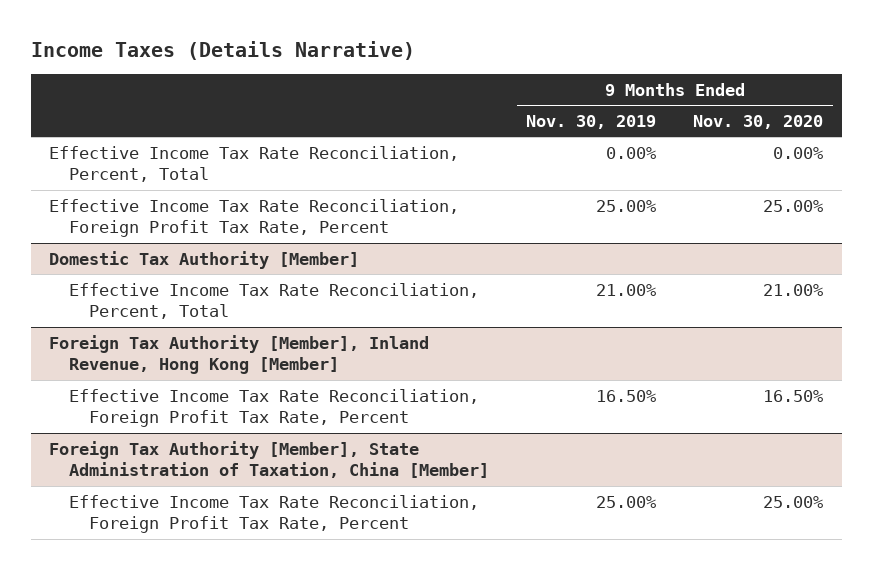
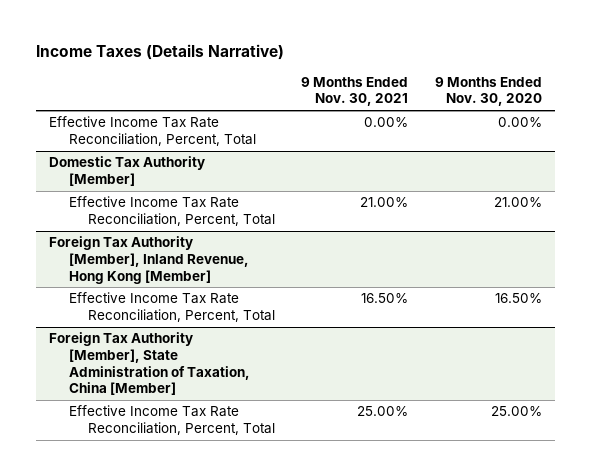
- | 9 Months Ended Nov. 30, 2019 | 9 Months Ended Nov. 30, 2020
+ | 9 Months Ended Nov. 30, 2021 | 9 Months Ended Nov. 30, 2020
- Effective Income Tax Rate Reconciliation, Foreign Profit Tax Rate, Percent | 25.00% | 25.00%
@ Foreign Tax Authority [Member], Inland Revenue, Hong Kong [Member]
- Effective Income Tax Rate Reconciliation, Foreign Profit Tax Rate, Percent | 16.50% | 16.50%
+ Effective Income Tax Rate Reconciliation, Percent, Total | 16.50% | 16.50%
@ Foreign Tax Authority [Member], State Administration of Taxation, China [Member]
- Effective Income Tax Rate Reconciliation, Foreign Profit Tax Rate, Percent | 25.00% | 25.00%
+ Effective Income Tax Rate Reconciliation, Percent, Total | 25.00% | 25.00%

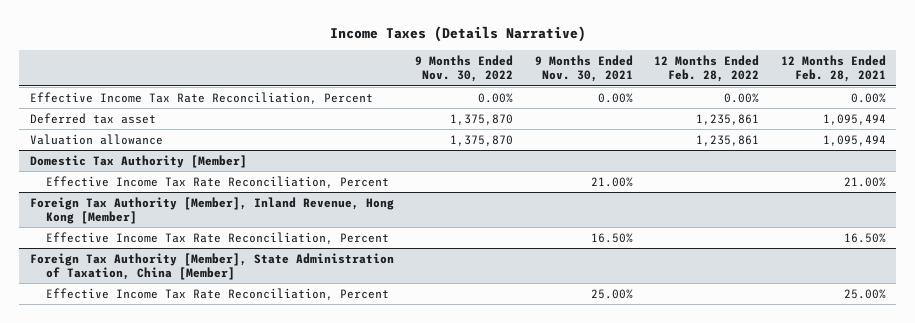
- | 9 Months Ended Nov. 30, 2021 | 9 Months Ended Nov. 30, 2020
+ | 9 Months Ended Nov. 30, 2022 | 9 Months Ended Nov. 30, 2021 | 12 Months Ended Feb. 28, 2022 | 12 Months Ended Feb. 28, 2021
- Effective Income Tax Rate Reconciliation, Percent, Total | 0.00% | 0.00%
+ Effective Income Tax Rate Reconciliation, Percent | 0.00% | 0.00% | 0.00% | 0.00%
+ Deferred tax asset | 1,375,870 | | 1,235,861 | 1,095,494
+ Valuation allowance | 1,375,870 | | 1,235,861 | 1,095,494
@ Domestic Tax Authority [Member]
- Effective Income Tax Rate Reconciliation, Percent, Total | 21.00% | 21.00%
+ Effective Income Tax Rate Reconciliation, Percent | | 21.00% | | 21.00%
@ Foreign Tax Authority [Member], Inland Revenue, Hong Kong [Member]
- Effective Income Tax Rate Reconciliation, Percent, Total | 16.50% | 16.50%
+ Effective Income Tax Rate Reconciliation, Percent | | 16.50% | | 16.50%
@ Foreign Tax Authority [Member], State Administration of Taxation, China [Member]
- Effective Income Tax Rate Reconciliation, Percent, Total | 25.00% | 25.00%
+ Effective Income Tax Rate Reconciliation, Percent | | 25.00% | | 25.00%

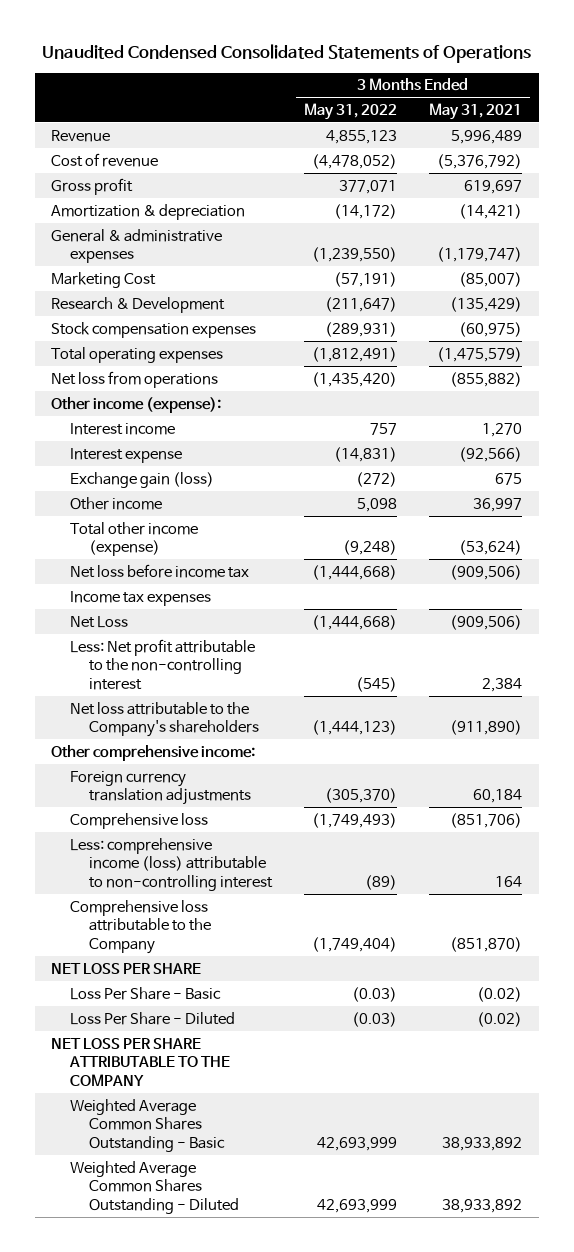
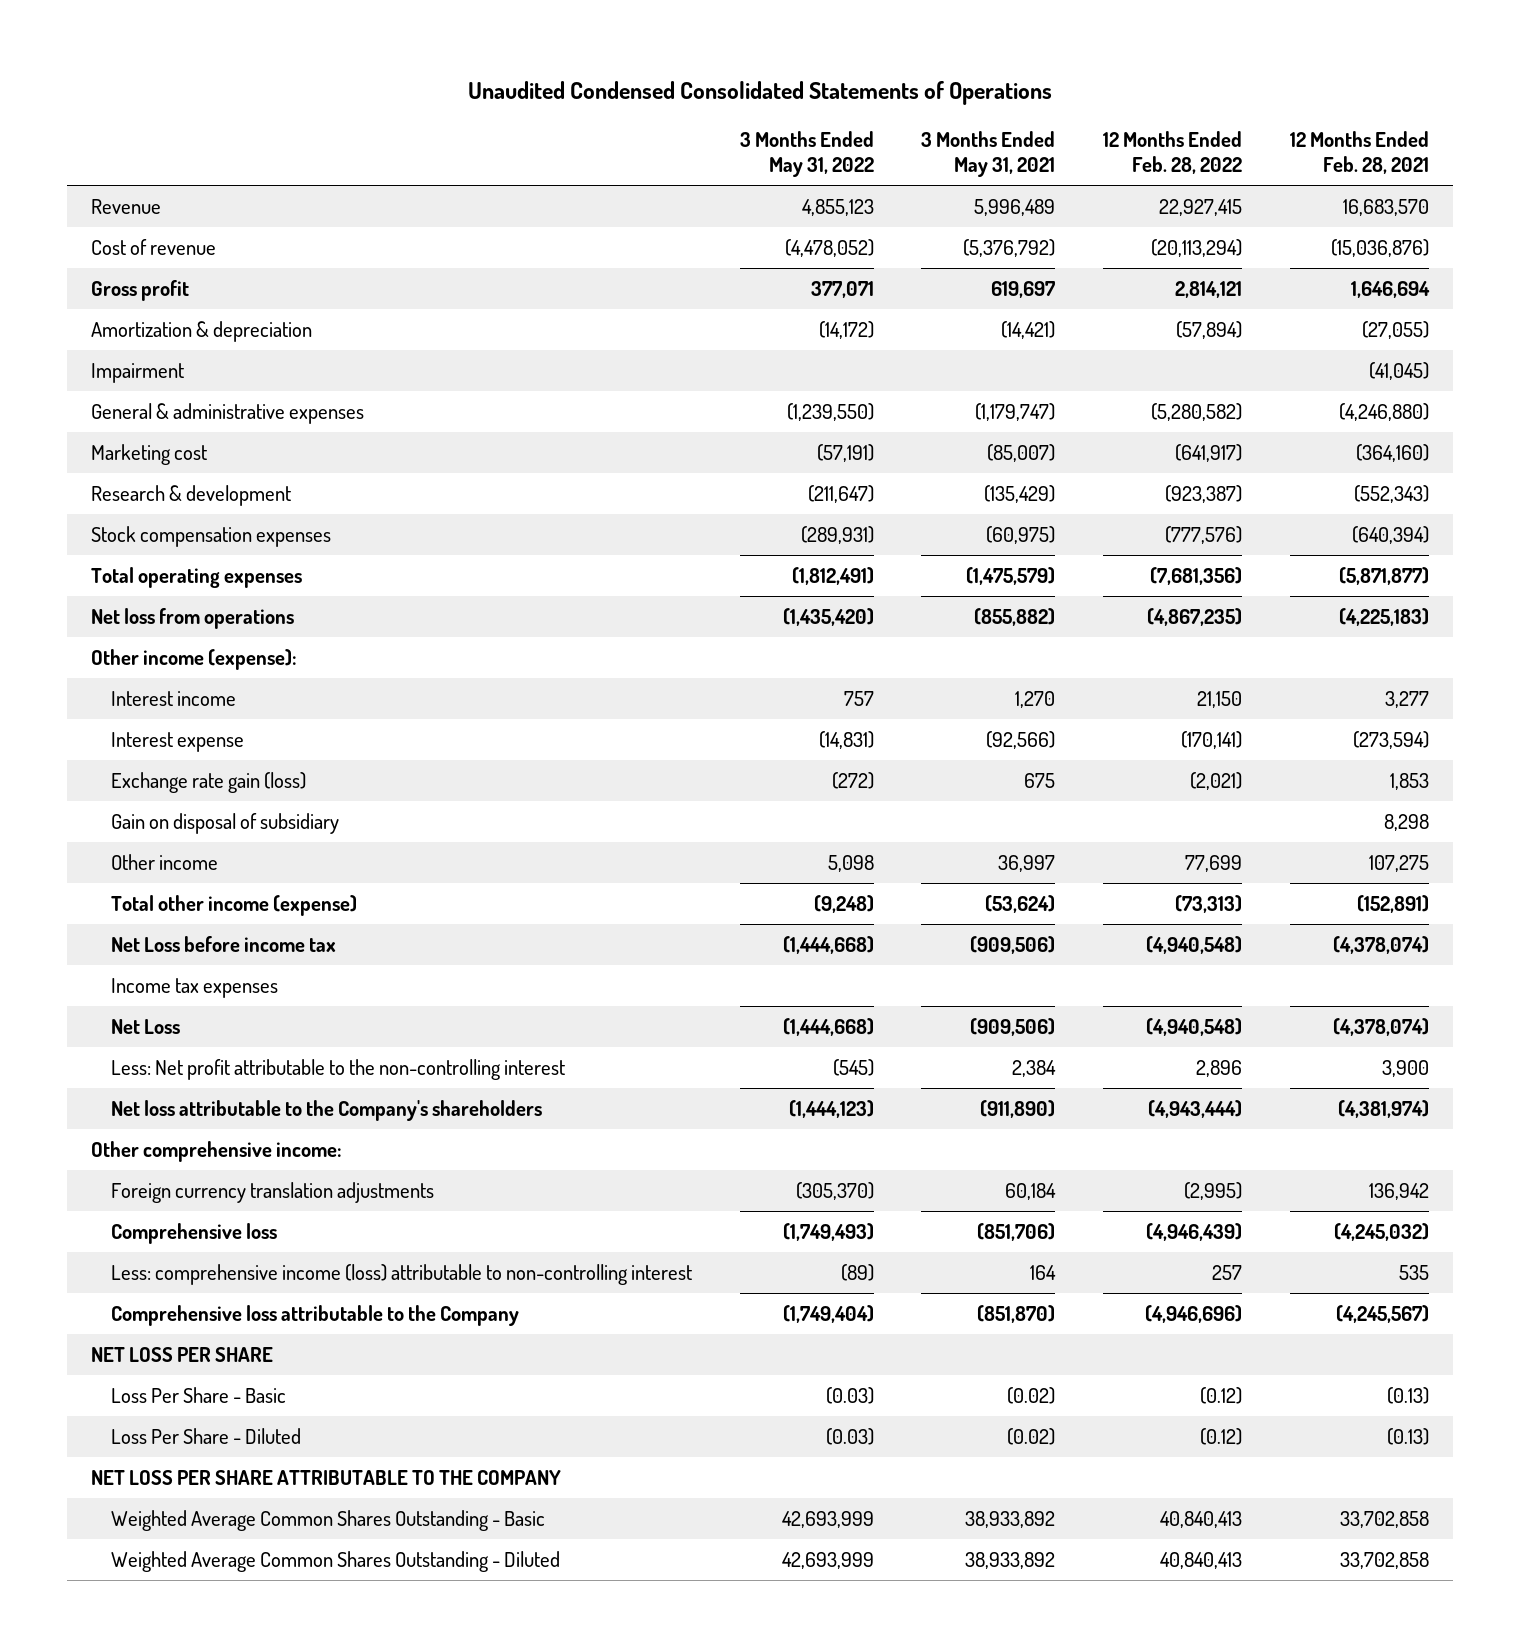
- | 3 Months Ended May 31, 2022 | 3 Months Ended May 31, 2021
+ | 3 Months Ended May 31, 2022 | 3 Months Ended May 31, 2021 | 12 Months Ended Feb. 28, 2022 | 12 Months Ended Feb. 28, 2021
+ Impairment | | | | (41,045)
- Marketing Cost | (57,191) | (85,007)
- Research & Development | (211,647) | (135,429)
+ Marketing cost | (57,191) | (85,007) | (641,917) | (364,160)
+ Research & development | (211,647) | (135,429) | (923,387) | (552,343)
- Exchange gain (loss) | (272) | 675
+ Exchange rate gain (loss) | (272) | 675 | (2,021) | 1,853
+ Gain on disposal of subsidiary | | | | 8,298
- Net loss before income tax | (1,444,668) | (909,506)
+ Net Loss before income tax | (1,444,668) | (909,506) | (4,940,548) | (4,378,074)

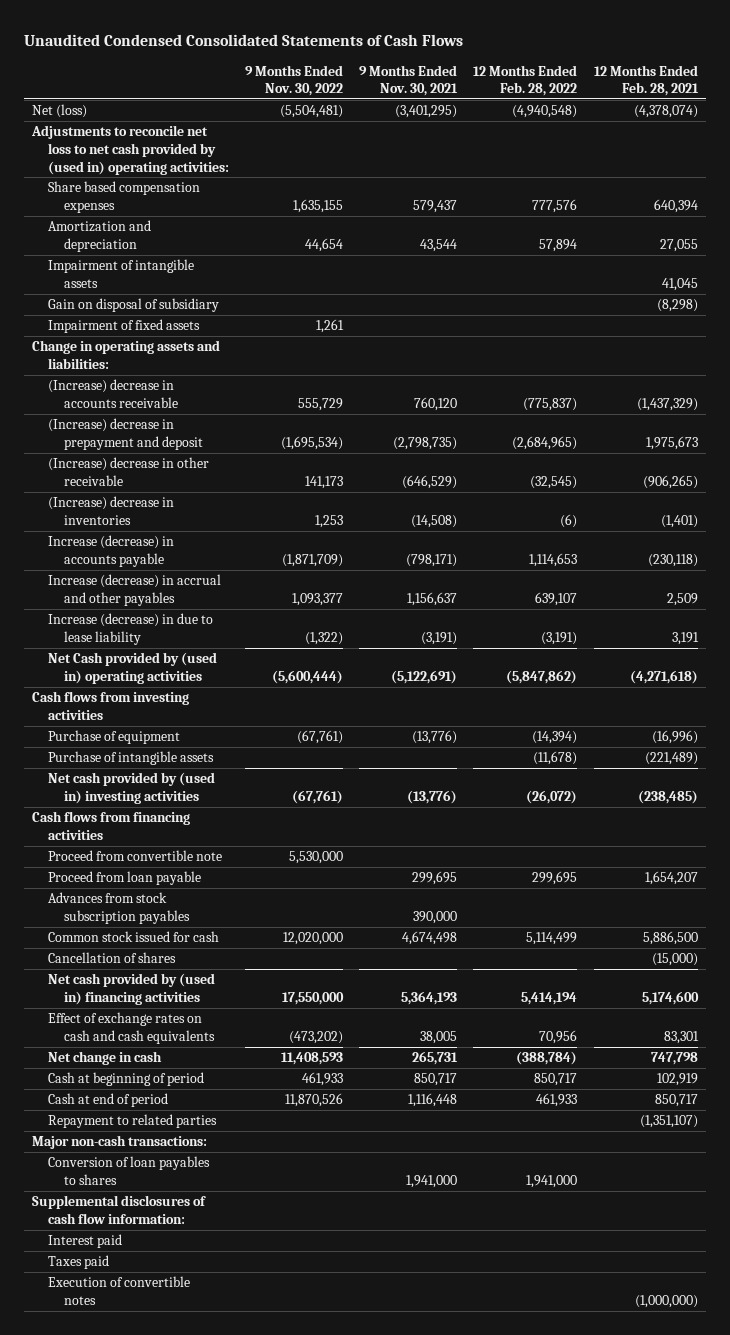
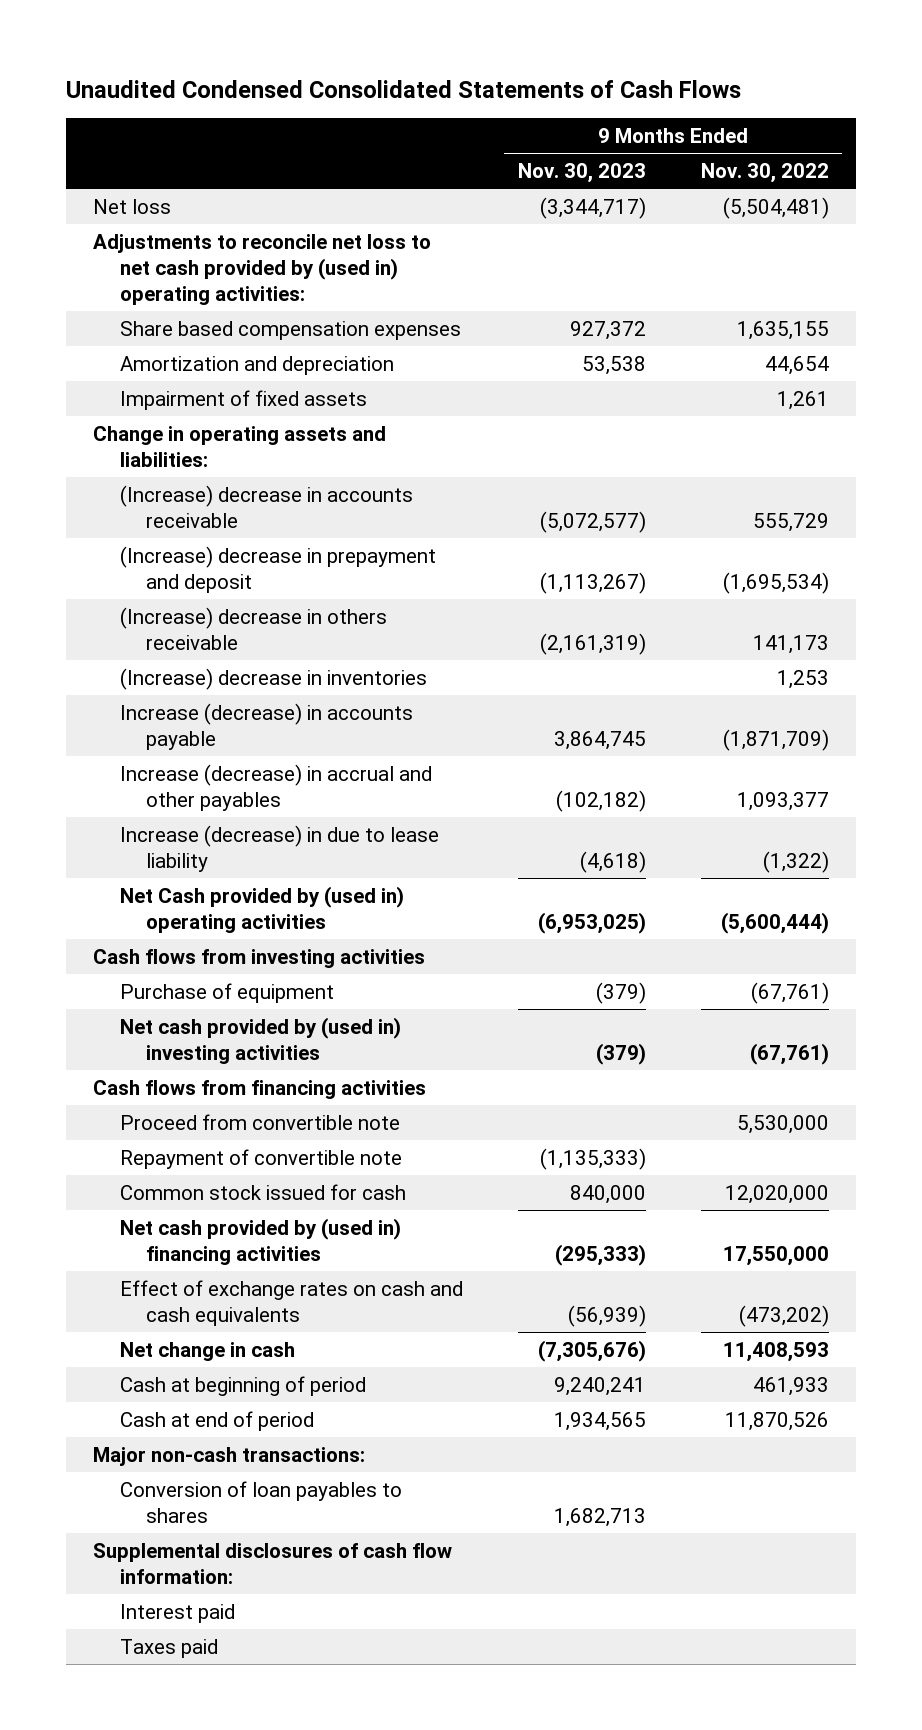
- | 9 Months Ended Nov. 30, 2022 | 9 Months Ended Nov. 30, 2021 | 12 Months Ended Feb. 28, 2022 | 12 Months Ended Feb. 28, 2021
+ | 9 Months Ended Nov. 30, 2023 | 9 Months Ended Nov. 30, 2022
- Net (loss) | (5,504,481) | (3,401,295) | (4,940,548) | (4,378,074)
+ Net loss | (3,344,717) | (5,504,481)
- Impairment of intangible assets | | | | 41,045
- Gain on disposal of subsidiary | | | | (8,298)
- (Increase) decrease in other receivable | 141,173 | (646,529) | (32,545) | (906,265)
+ (Increase) decrease in others receivable | (2,161,319) | 141,173
- Purchase of intangible assets | | | (11,678) | (221,489)
- Proceed from loan payable | | 299,695 | 299,695 | 1,654,207
- Advances from stock subscription payables | | 390,000 | |
+ Repayment of convertible note | (1,135,333) |
- Cancellation of shares | | | | (15,000)
- Repayment to related parties | | | | (1,351,107)
- Execution of convertible notes | | | | (1,000,000)

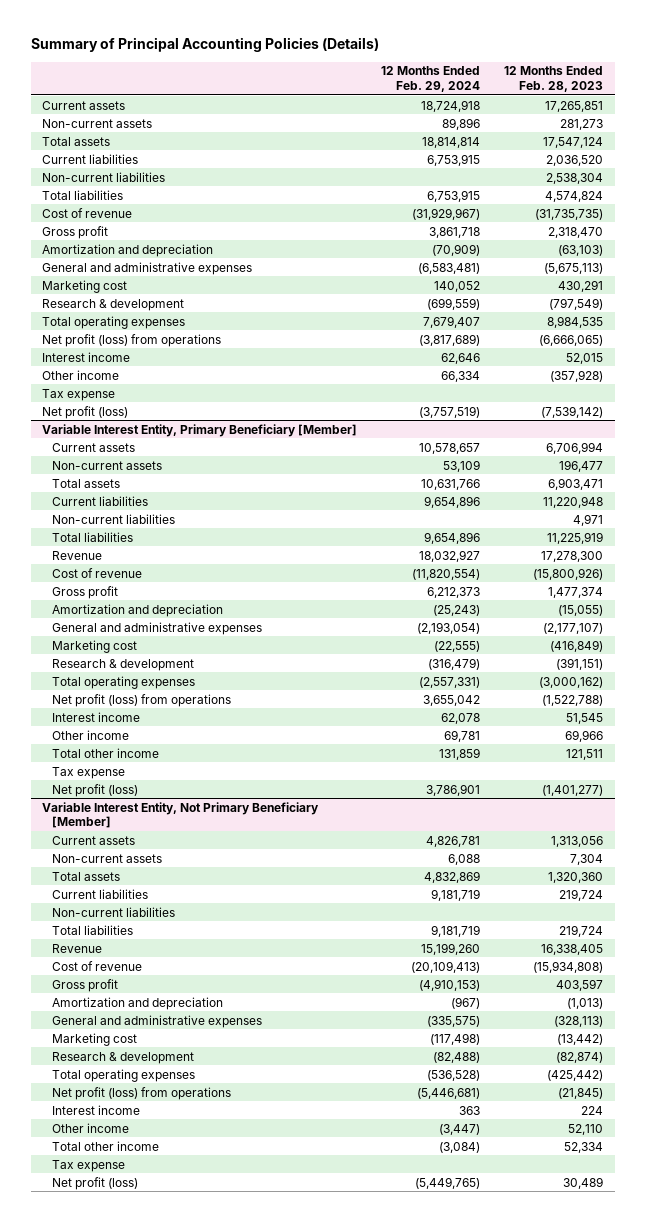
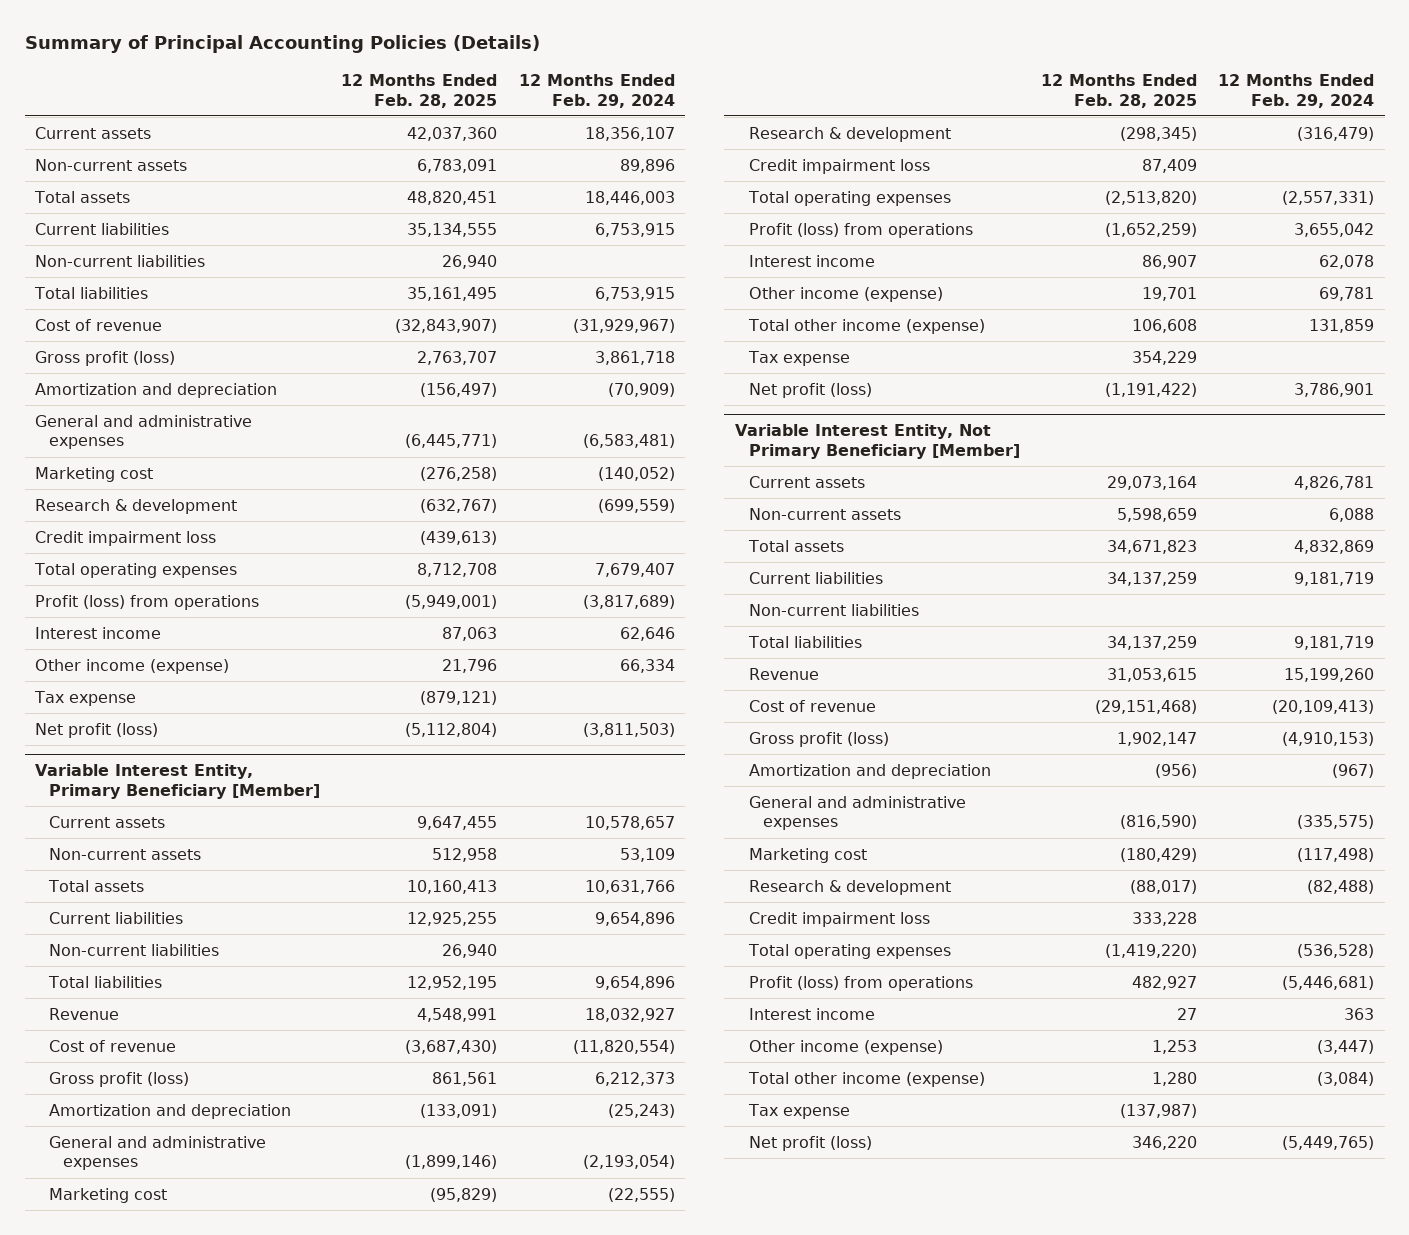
- | 12 Months Ended Feb. 29, 2024 | 12 Months Ended Feb. 28, 2023
+ | 12 Months Ended Feb. 28, 2025 | 12 Months Ended Feb. 29, 2024
- Current assets | 18,724,918 | 17,265,851
+ Current assets | 42,037,360 | 18,356,107
- Total assets | 18,814,814 | 17,547,124
+ Total assets | 48,820,451 | 18,446,003
- Gross profit | 3,861,718 | 2,318,470
+ Gross profit (loss) | 2,763,707 | 3,861,718
- Marketing cost | 140,052 | 430,291
+ Marketing cost | (276,258) | (140,052)
+ Credit impairment loss | (439,613) |
- Net profit (loss) from operations | (3,817,689) | (6,666,065)
+ Profit (loss) from operations | (5,949,001) | (3,817,689)
- Other income | 66,334 | (357,928)
+ Other income (expense) | 21,796 | 66,334
- Net profit (loss) | (3,757,519) | (7,539,142)
+ Net profit (loss) | (5,112,804) | (3,811,503)
@ Variable Interest Entity, Primary Beneficiary [Member]
- Gross profit | 6,212,373 | 1,477,374
+ Gross profit (loss) | 861,561 | 6,212,373
+ Credit impairment loss | 87,409 |
- Net profit (loss) from operations | 3,655,042 | (1,522,788)
+ Profit (loss) from operations | (1,652,259) | 3,655,042
- Other income | 69,781 | 69,966
- Total other income | 131,859 | 121,511
+ Other income (expense) | 19,701 | 69,781
+ Total other income (expense) | 106,608 | 131,859
@ Variable Interest Entity, Not Primary Beneficiary [Member]
- Gross profit | (4,910,153) | 403,597
+ Gross profit (loss) | 1,902,147 | (4,910,153)
+ Credit impairment loss | 333,228 |
- Net profit (loss) from operations | (5,446,681) | (21,845)
+ Profit (loss) from operations | 482,927 | (5,446,681)
- Other income | (3,447) | 52,110
- Total other income | (3,084) | 52,334
+ Other income (expense) | 1,253 | (3,447)
+ Total other income (expense) | 1,280 | (3,084)

